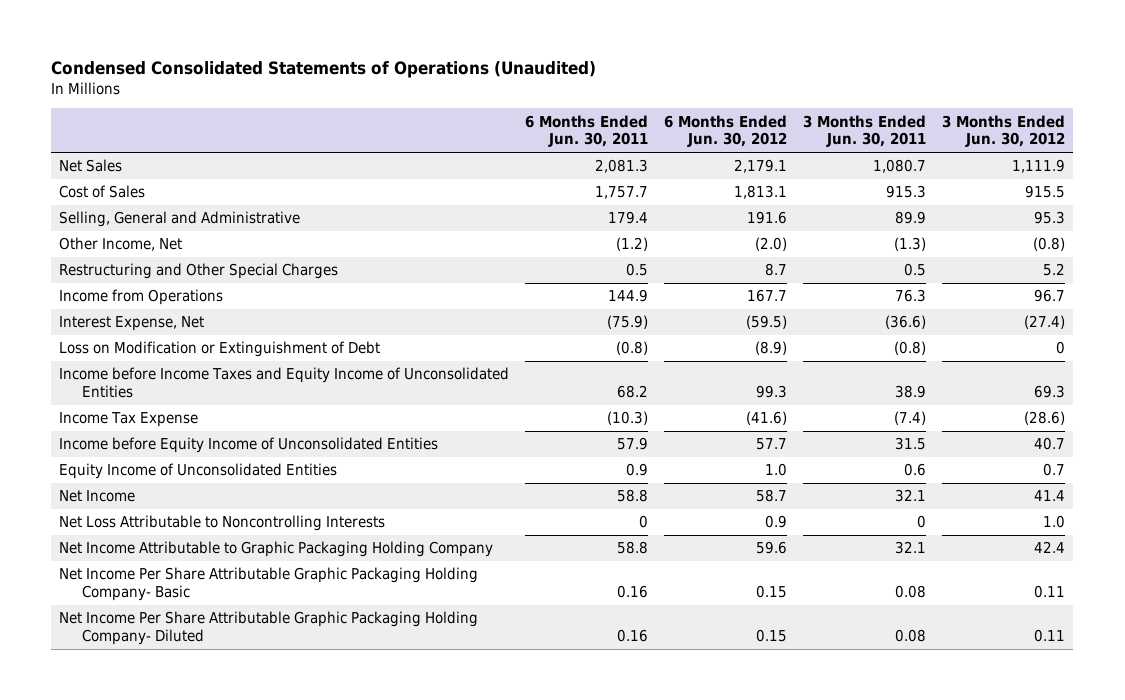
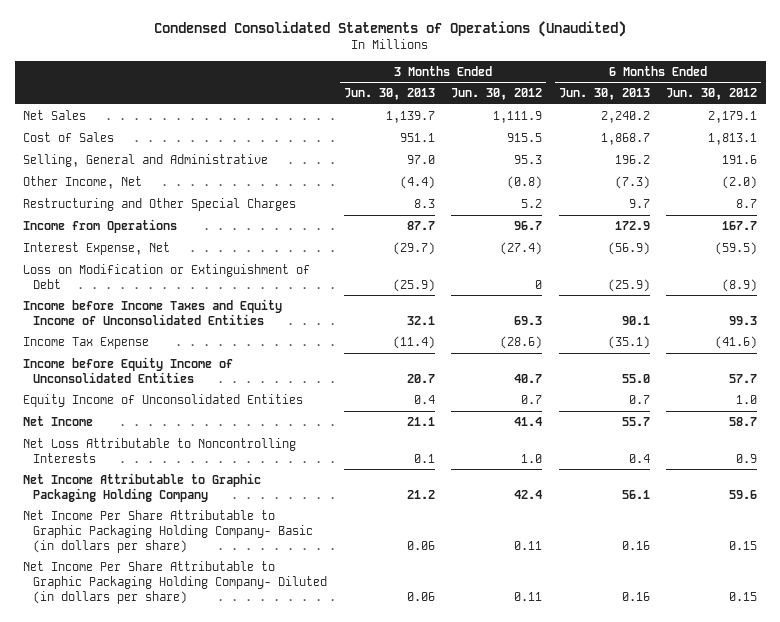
- | 6 Months Ended Jun. 30, 2011 | 6 Months Ended Jun. 30, 2012 | 3 Months Ended Jun. 30, 2011 | 3 Months Ended Jun. 30, 2012
+ | 3 Months Ended Jun. 30, 2013 | 3 Months Ended Jun. 30, 2012 | 6 Months Ended Jun. 30, 2013 | 6 Months Ended Jun. 30, 2012
- Net Income Per Share Attributable Graphic Packaging Holding Company- Basic | 0.16 | 0.15 | 0.08 | 0.11
- Net Income Per Share Attributable Graphic Packaging Holding Company- Diluted | 0.16 | 0.15 | 0.08 | 0.11
+ Net Income Per Share Attributable to Graphic Packaging Holding Company- Basic (in dollars per share) | 0.06 | 0.11 | 0.16 | 0.15
+ Net Income Per Share Attributable to Graphic Packaging Holding Company- Diluted (in dollars per share) | 0.06 | 0.11 | 0.16 | 0.15

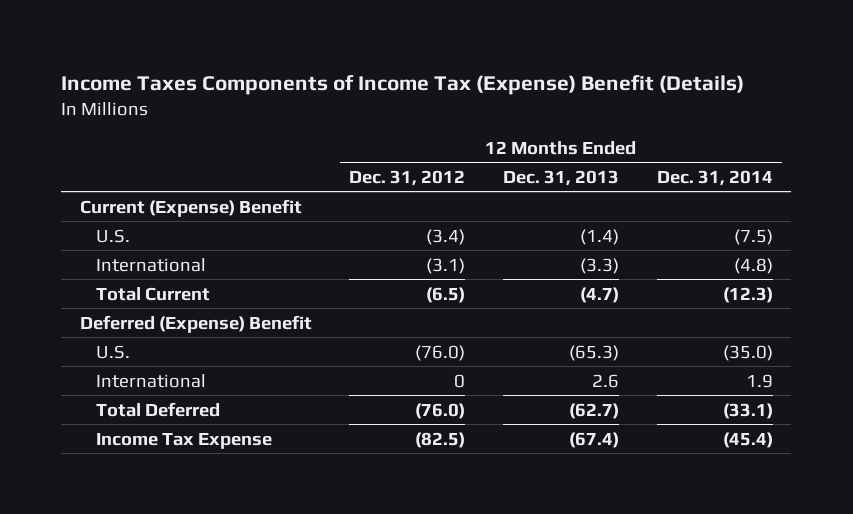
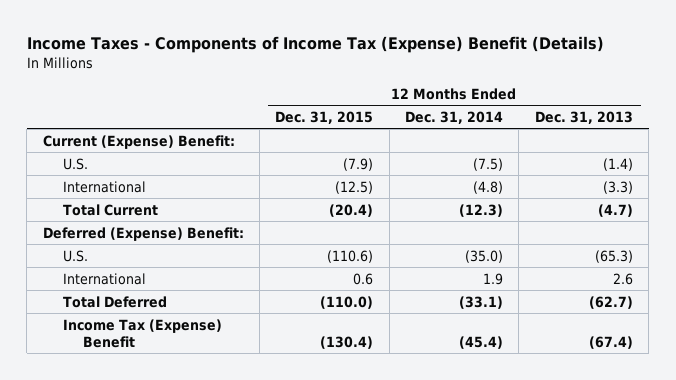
- Income Taxes Components of Income Tax (Expense) Benefit (Details)
+ Income Taxes - Components of Income Tax (Expense) Benefit (Details)
- | 12 Months Ended Dec. 31, 2012 | 12 Months Ended Dec. 31, 2013 | 12 Months Ended Dec. 31, 2014
+ | 12 Months Ended Dec. 31, 2015 | 12 Months Ended Dec. 31, 2014 | 12 Months Ended Dec. 31, 2013
- Current (Expense) Benefit
+ Current (Expense) Benefit:
- Deferred (Expense) Benefit
+ Deferred (Expense) Benefit:
- Income Tax Expense | (82.5) | (67.4) | (45.4)
+ Income Tax (Expense) Benefit | (130.4) | (45.4) | (67.4)

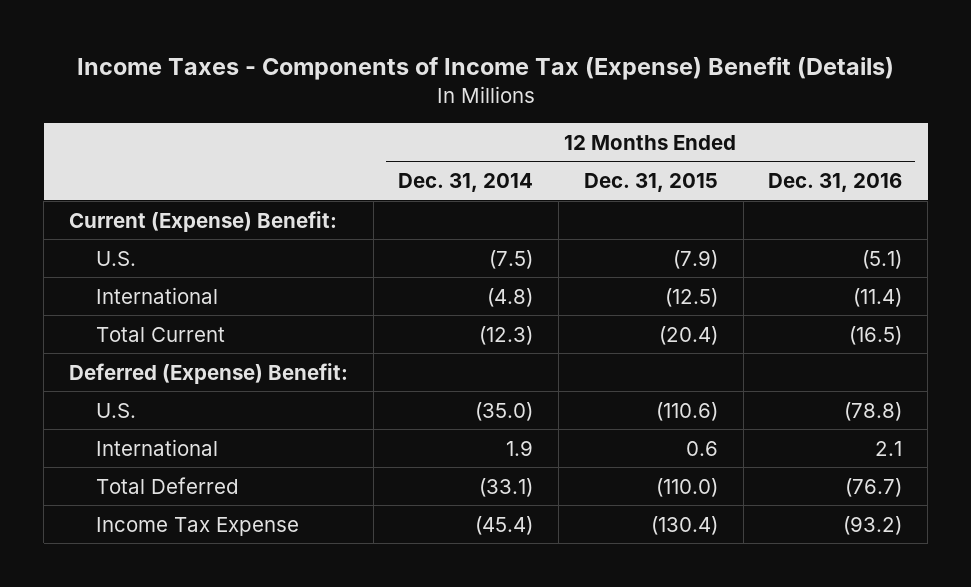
- | 12 Months Ended Dec. 31, 2015 | 12 Months Ended Dec. 31, 2014 | 12 Months Ended Dec. 31, 2013
+ | 12 Months Ended Dec. 31, 2014 | 12 Months Ended Dec. 31, 2015 | 12 Months Ended Dec. 31, 2016
- Income Tax (Expense) Benefit | (130.4) | (45.4) | (67.4)
+ Income Tax Expense | (45.4) | (130.4) | (93.2)

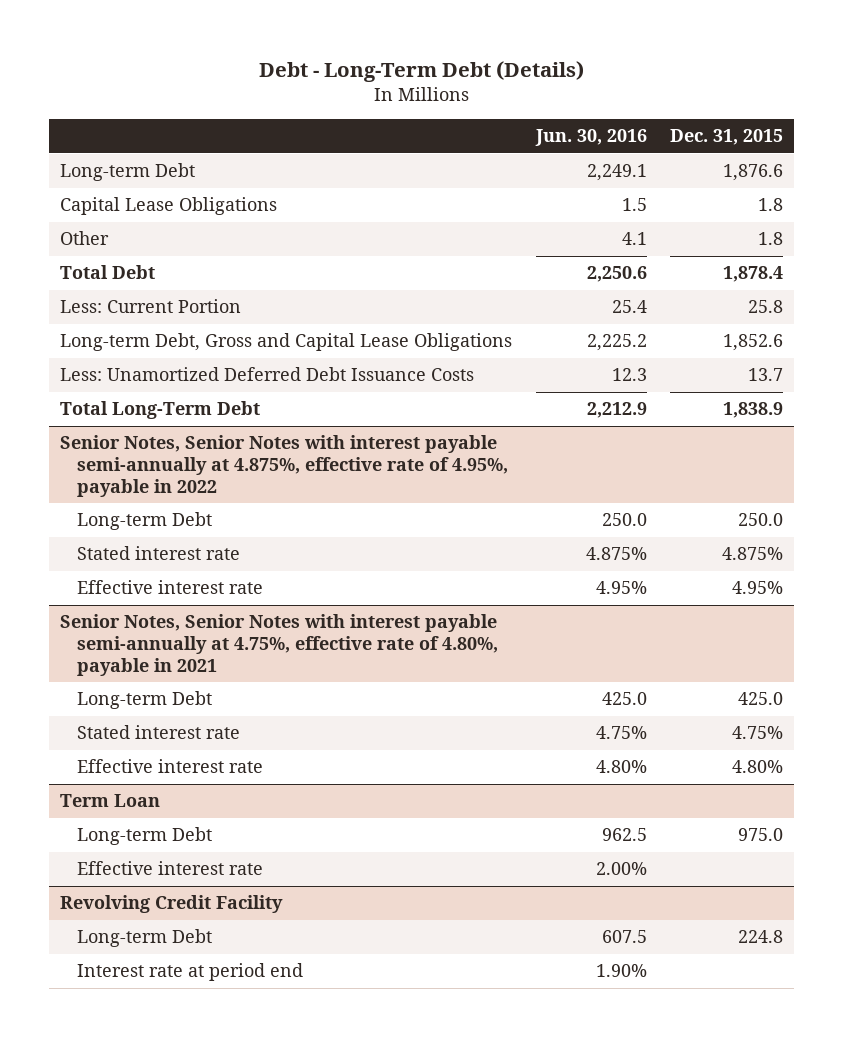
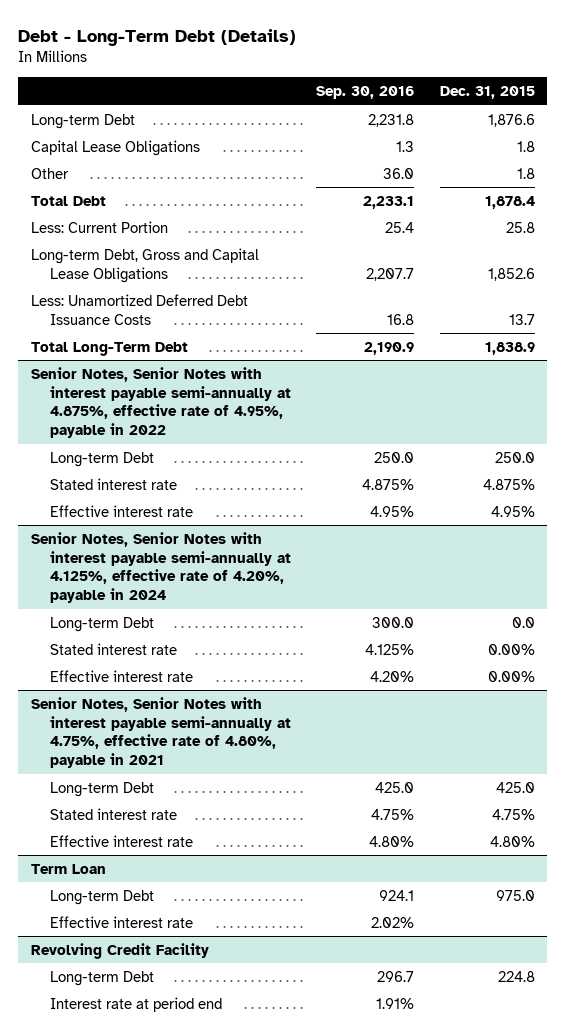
- | Jun. 30, 2016 | Dec. 31, 2015
+ | Sep. 30, 2016 | Dec. 31, 2015
+ Senior Notes, Senior Notes with interest payable semi-annually at 4.125%, effective rate of 4.20%, payable in 2024
+ Long-term Debt | 300.0 | 0.0
+ Stated interest rate | 4.125% | 0.00%
+ Effective interest rate | 4.20% | 0.00%

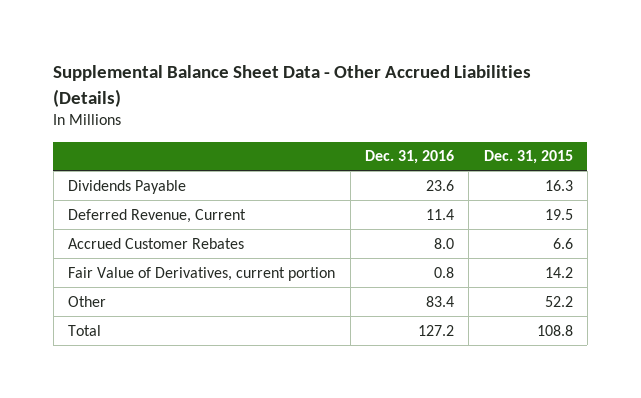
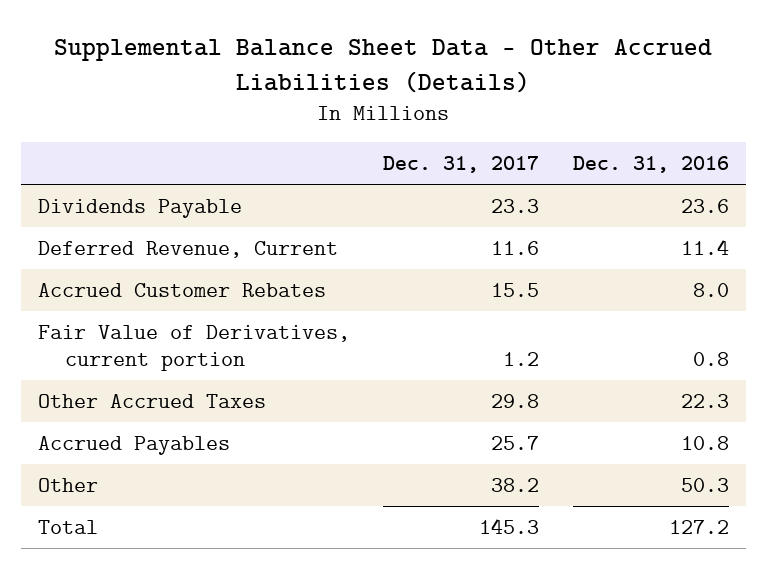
- | Dec. 31, 2016 | Dec. 31, 2015
+ | Dec. 31, 2017 | Dec. 31, 2016
- Other | 83.4 | 52.2
+ Other Accrued Taxes | 29.8 | 22.3
+ Accrued Payables | 25.7 | 10.8
+ Other | 38.2 | 50.3

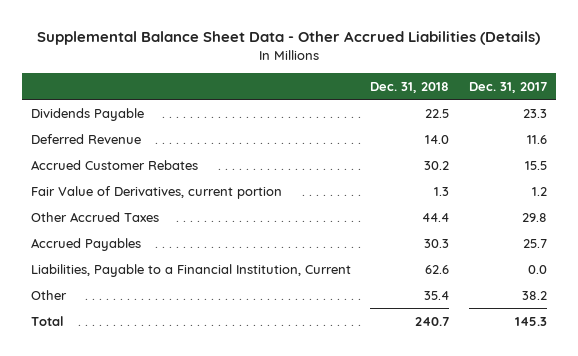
- | Dec. 31, 2017 | Dec. 31, 2016
+ | Dec. 31, 2018 | Dec. 31, 2017
- Deferred Revenue, Current | 11.6 | 11.4
+ Deferred Revenue | 14.0 | 11.6
+ Liabilities, Payable to a Financial Institution, Current | 62.6 | 0.0

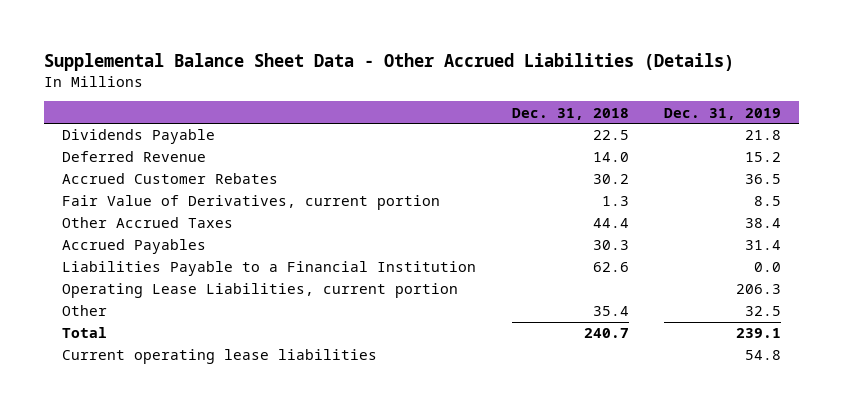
- | Dec. 31, 2018 | Dec. 31, 2017
+ | Dec. 31, 2018 | Dec. 31, 2019
- Liabilities, Payable to a Financial Institution, Current | 62.6 | 0.0
+ Liabilities Payable to a Financial Institution | 62.6 | 0.0
+ Operating Lease Liabilities, current portion | | 206.3
+ Current operating lease liabilities | | 54.8

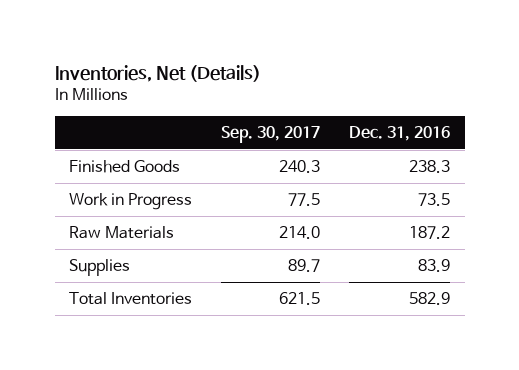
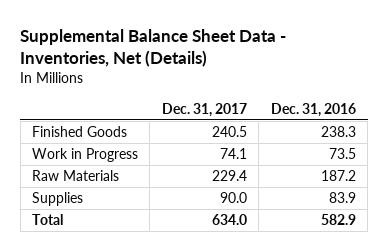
- Inventories, Net (Details)
+ Supplemental Balance Sheet Data - Inventories, Net (Details)
- | Sep. 30, 2017 | Dec. 31, 2016
+ | Dec. 31, 2017 | Dec. 31, 2016
- Total Inventories | 621.5 | 582.9
+ Total | 634.0 | 582.9

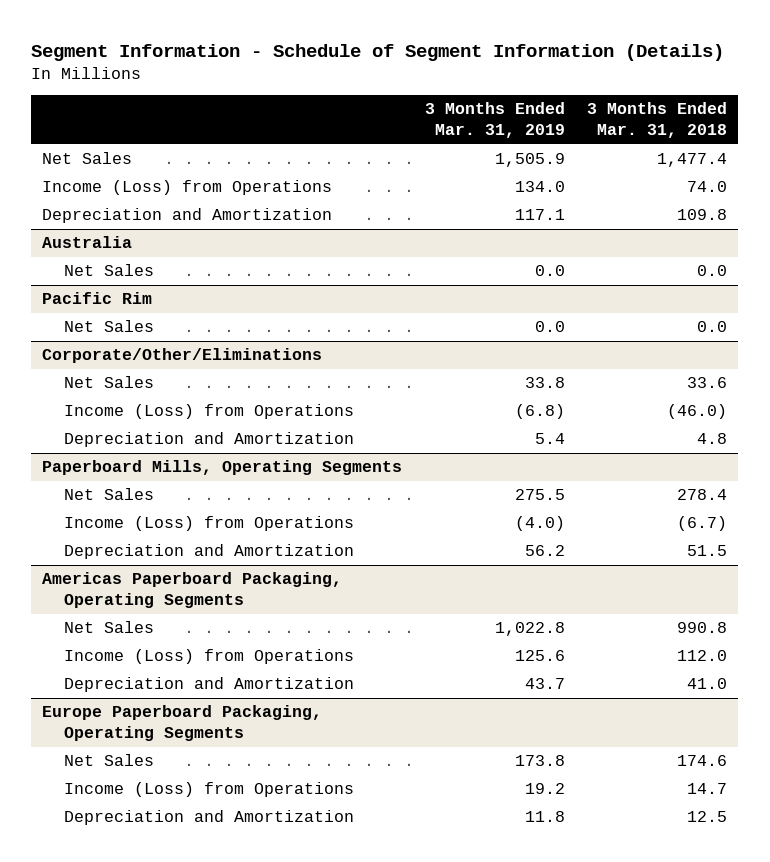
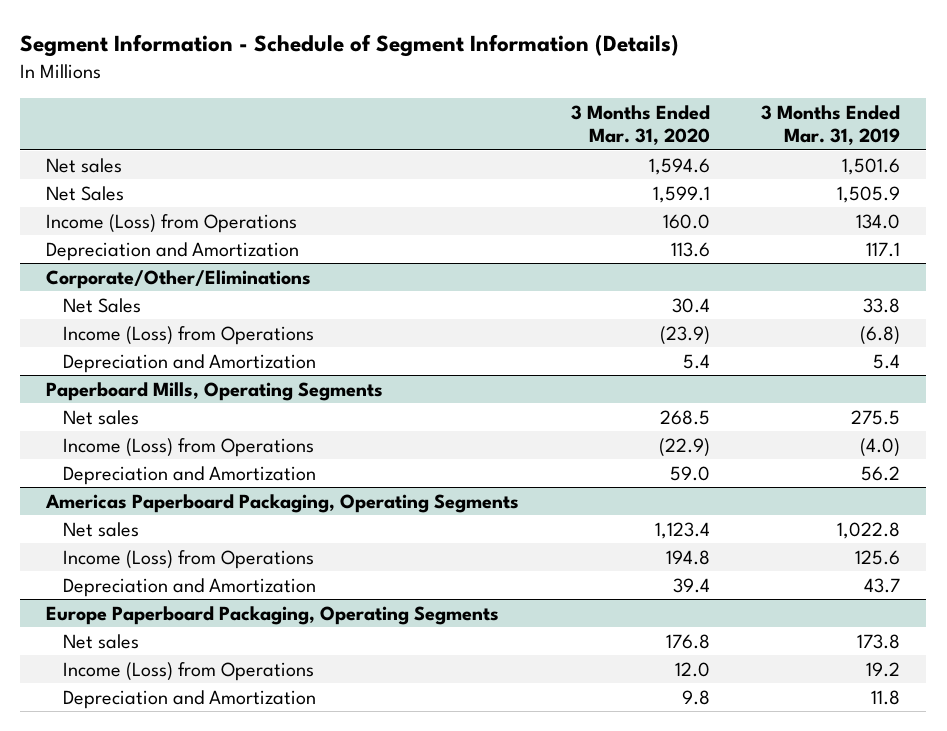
- | 3 Months Ended Mar. 31, 2019 | 3 Months Ended Mar. 31, 2018
+ | 3 Months Ended Mar. 31, 2020 | 3 Months Ended Mar. 31, 2019
+ Net sales | 1,594.6 | 1,501.6
- Australia
- Net Sales | 0.0 | 0.0
- Pacific Rim
- Net Sales | 0.0 | 0.0
@ Paperboard Mills, Operating Segments
- Net Sales | 275.5 | 278.4
+ Net sales | 268.5 | 275.5
@ Americas Paperboard Packaging, Operating Segments
- Net Sales | 1,022.8 | 990.8
+ Net sales | 1,123.4 | 1,022.8
@ Europe Paperboard Packaging, Operating Segments
- Net Sales | 173.8 | 174.6
+ Net sales | 176.8 | 173.8

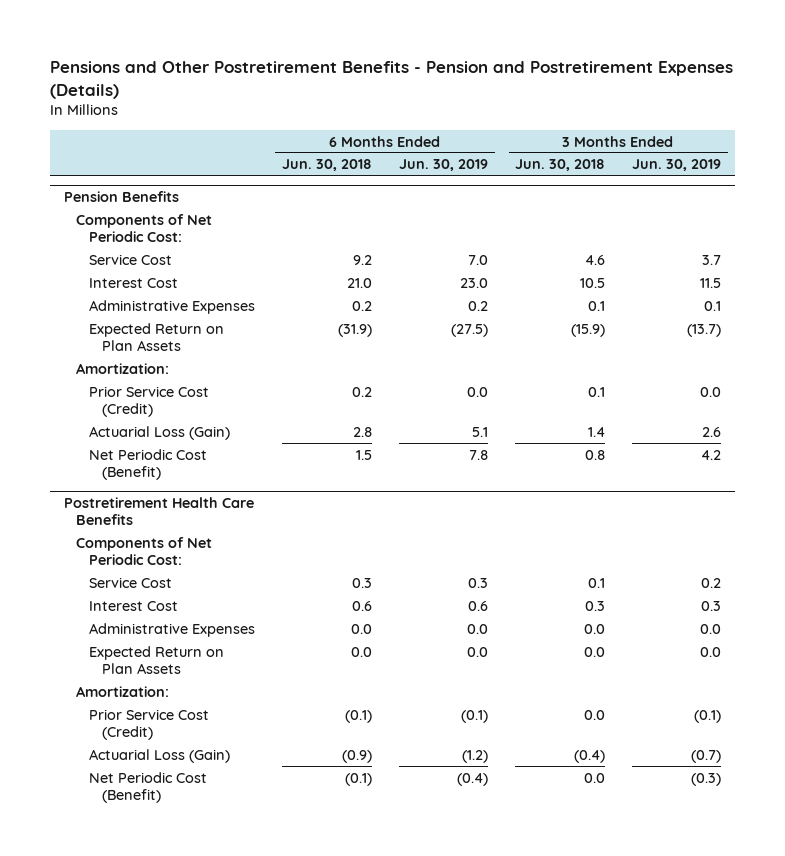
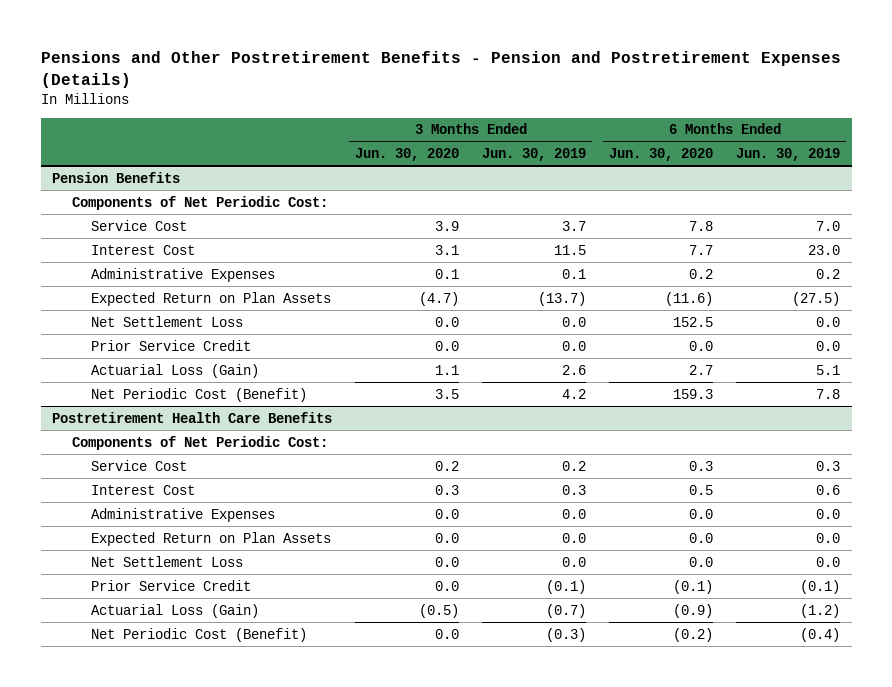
- | 6 Months Ended Jun. 30, 2018 | 6 Months Ended Jun. 30, 2019 | 3 Months Ended Jun. 30, 2018 | 3 Months Ended Jun. 30, 2019
+ | 3 Months Ended Jun. 30, 2020 | 3 Months Ended Jun. 30, 2019 | 6 Months Ended Jun. 30, 2020 | 6 Months Ended Jun. 30, 2019
@ Pension Benefits
- Amortization:
- Prior Service Cost (Credit) | 0.2 | 0.0 | 0.1 | 0.0
+ Net Settlement Loss | 0.0 | 0.0 | 152.5 | 0.0
+ Prior Service Credit | 0.0 | 0.0 | 0.0 | 0.0
@ Postretirement Health Care Benefits
- Amortization:
- Prior Service Cost (Credit) | (0.1) | (0.1) | 0.0 | (0.1)
+ Net Settlement Loss | 0.0 | 0.0 | 0.0 | 0.0
+ Prior Service Credit | 0.0 | (0.1) | (0.1) | (0.1)

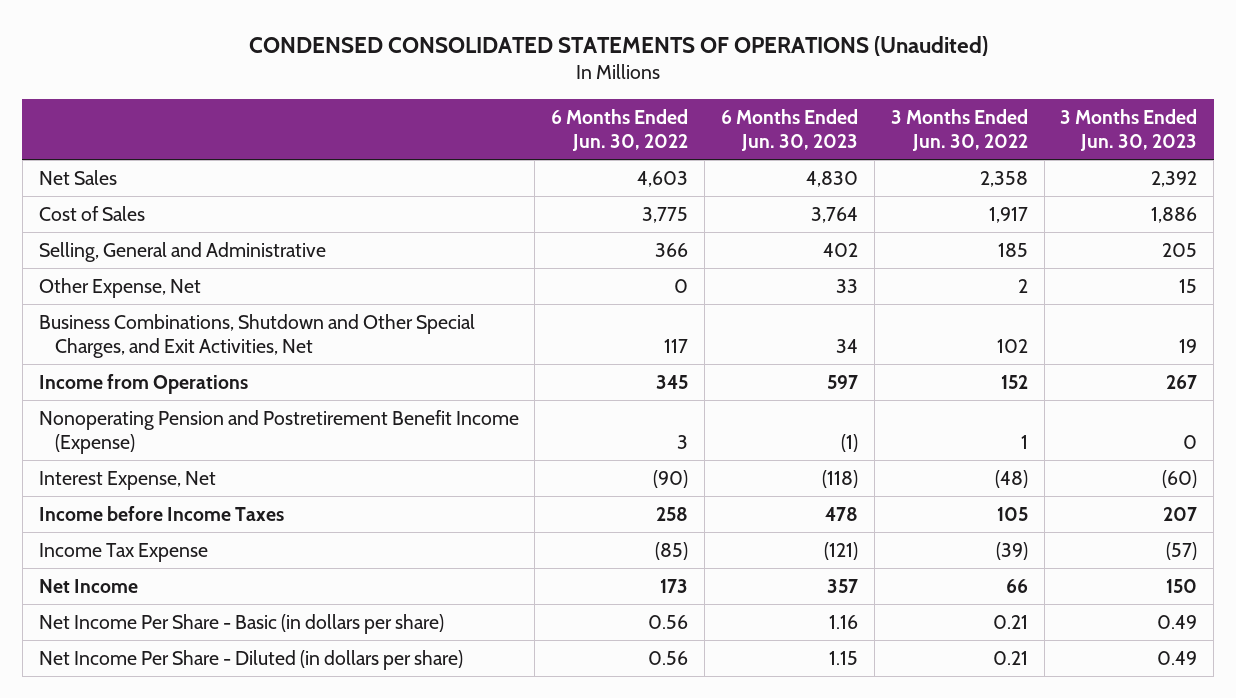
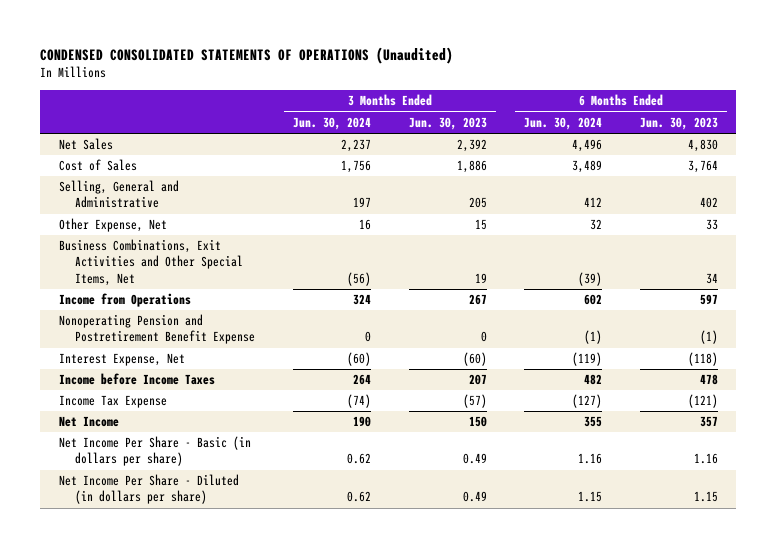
- | 6 Months Ended Jun. 30, 2022 | 6 Months Ended Jun. 30, 2023 | 3 Months Ended Jun. 30, 2022 | 3 Months Ended Jun. 30, 2023
+ | 3 Months Ended Jun. 30, 2024 | 3 Months Ended Jun. 30, 2023 | 6 Months Ended Jun. 30, 2024 | 6 Months Ended Jun. 30, 2023
- Business Combinations, Shutdown and Other Special Charges, and Exit Activities, Net | 117 | 34 | 102 | 19
+ Business Combinations, Exit Activities and Other Special Items, Net | (56) | 19 | (39) | 34
- Nonoperating Pension and Postretirement Benefit Income (Expense) | 3 | (1) | 1 | 0
+ Nonoperating Pension and Postretirement Benefit Expense | 0 | 0 | (1) | (1)

